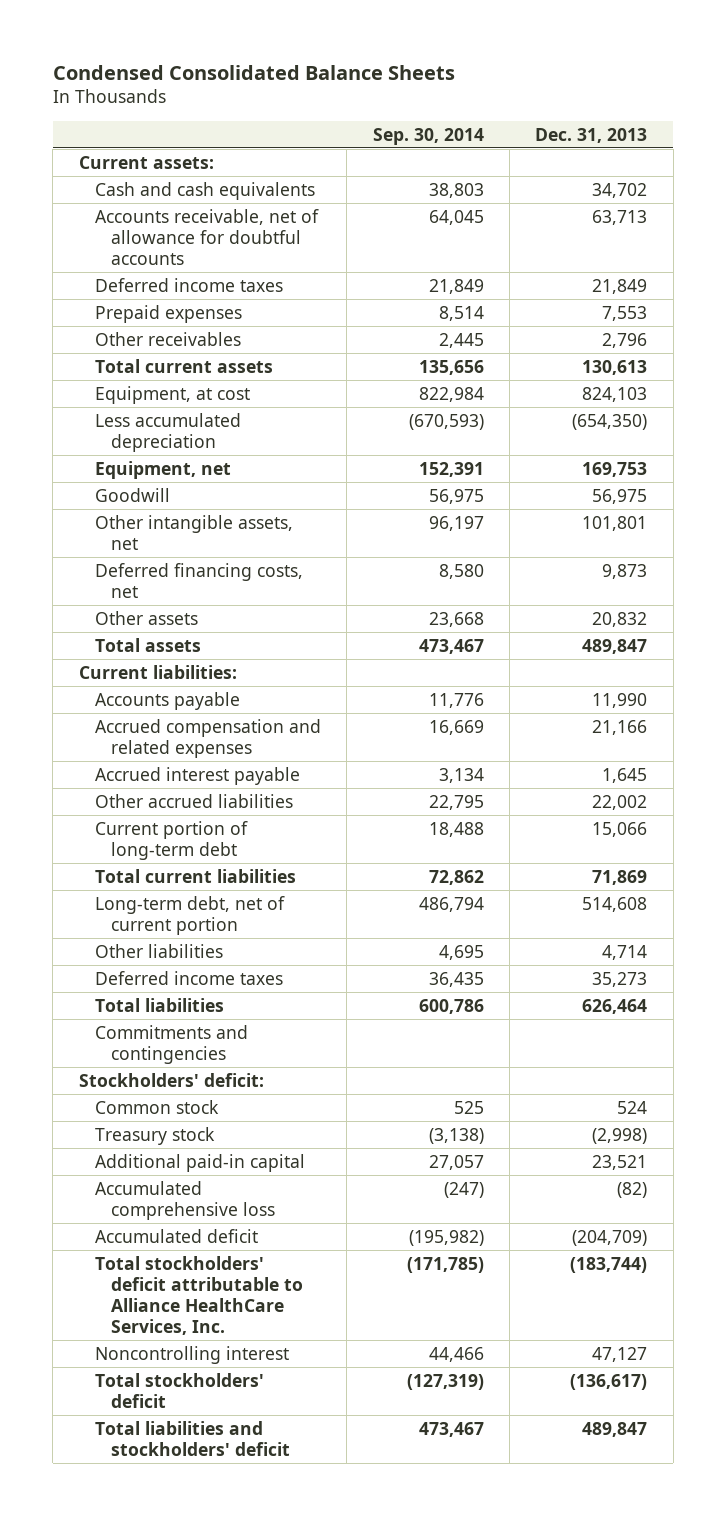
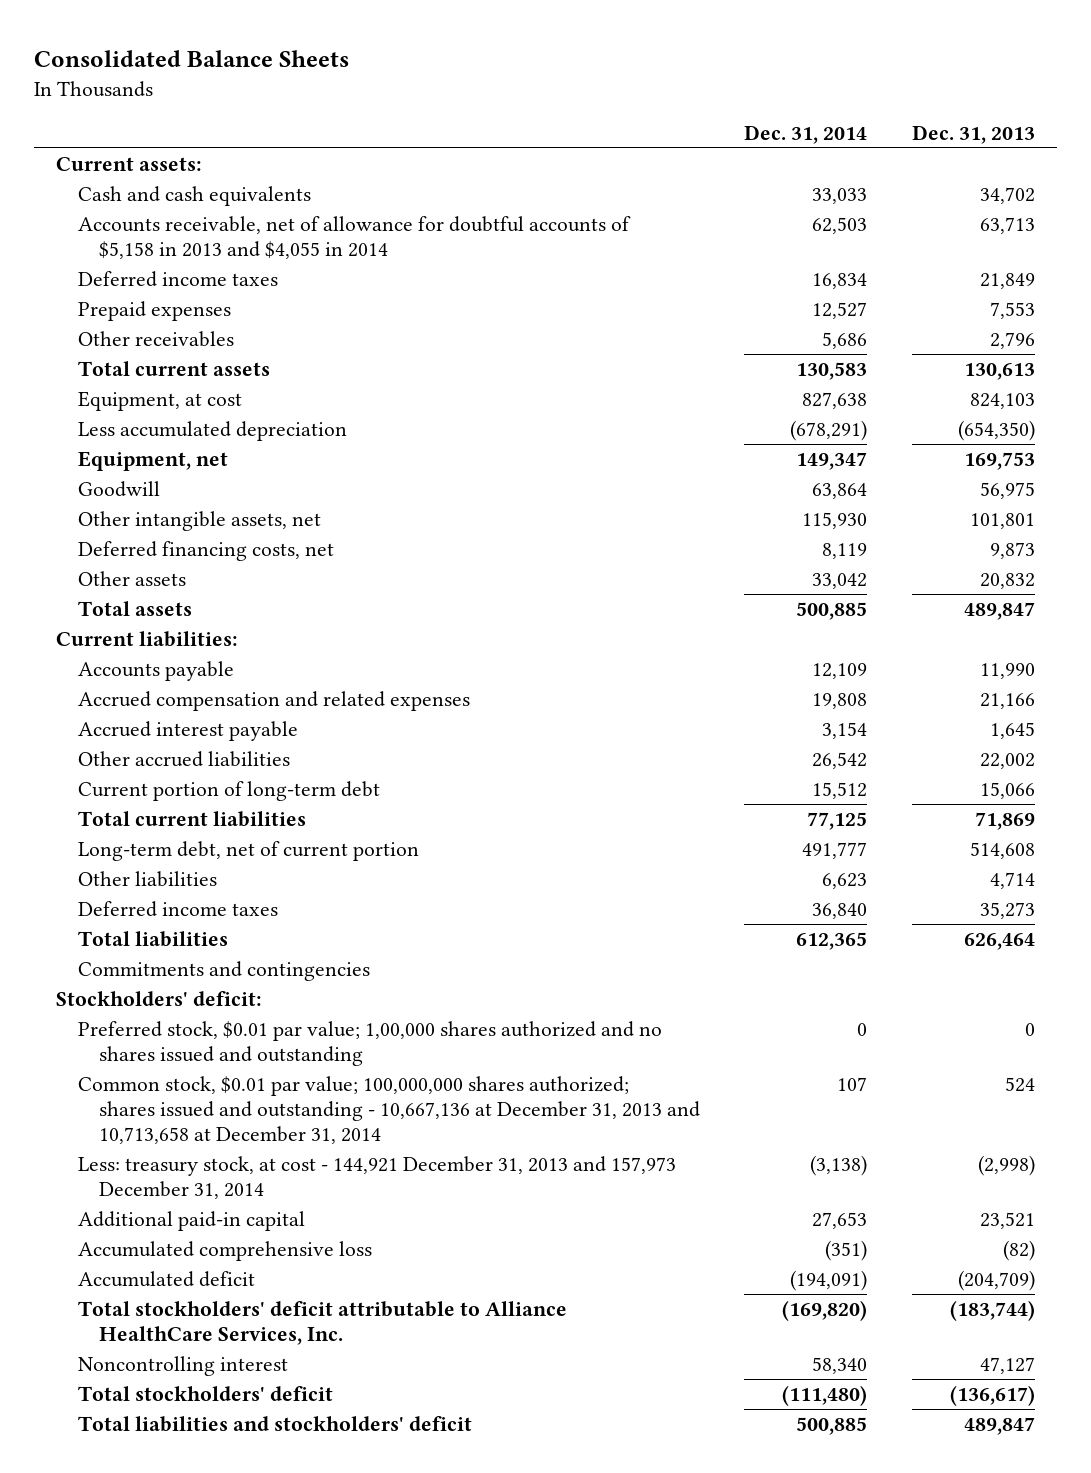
- Condensed Consolidated Balance Sheets
+ Consolidated Balance Sheets
- | Sep. 30, 2014 | Dec. 31, 2013
+ | Dec. 31, 2014 | Dec. 31, 2013
- Accounts receivable, net of allowance for doubtful accounts | 64,045 | 63,713
+ Accounts receivable, net of allowance for doubtful accounts of $5,158 in 2013 and $4,055 in 2014 | 62,503 | 63,713
- Common stock | 525 | 524
- Treasury stock | (3,138) | (2,998)
+ Preferred stock, $0.01 par value; 1,00,000 shares authorized and no shares issued and outstanding | 0 | 0
+ Common stock, $0.01 par value; 100,000,000 shares authorized; shares issued and outstanding - 10,667,136 at December 31, 2013 and 10,713,658 at December 31, 2014 | 107 | 524
+ Less: treasury stock, at cost - 144,921 December 31, 2013 and 157,973 December 31, 2014 | (3,138) | (2,998)

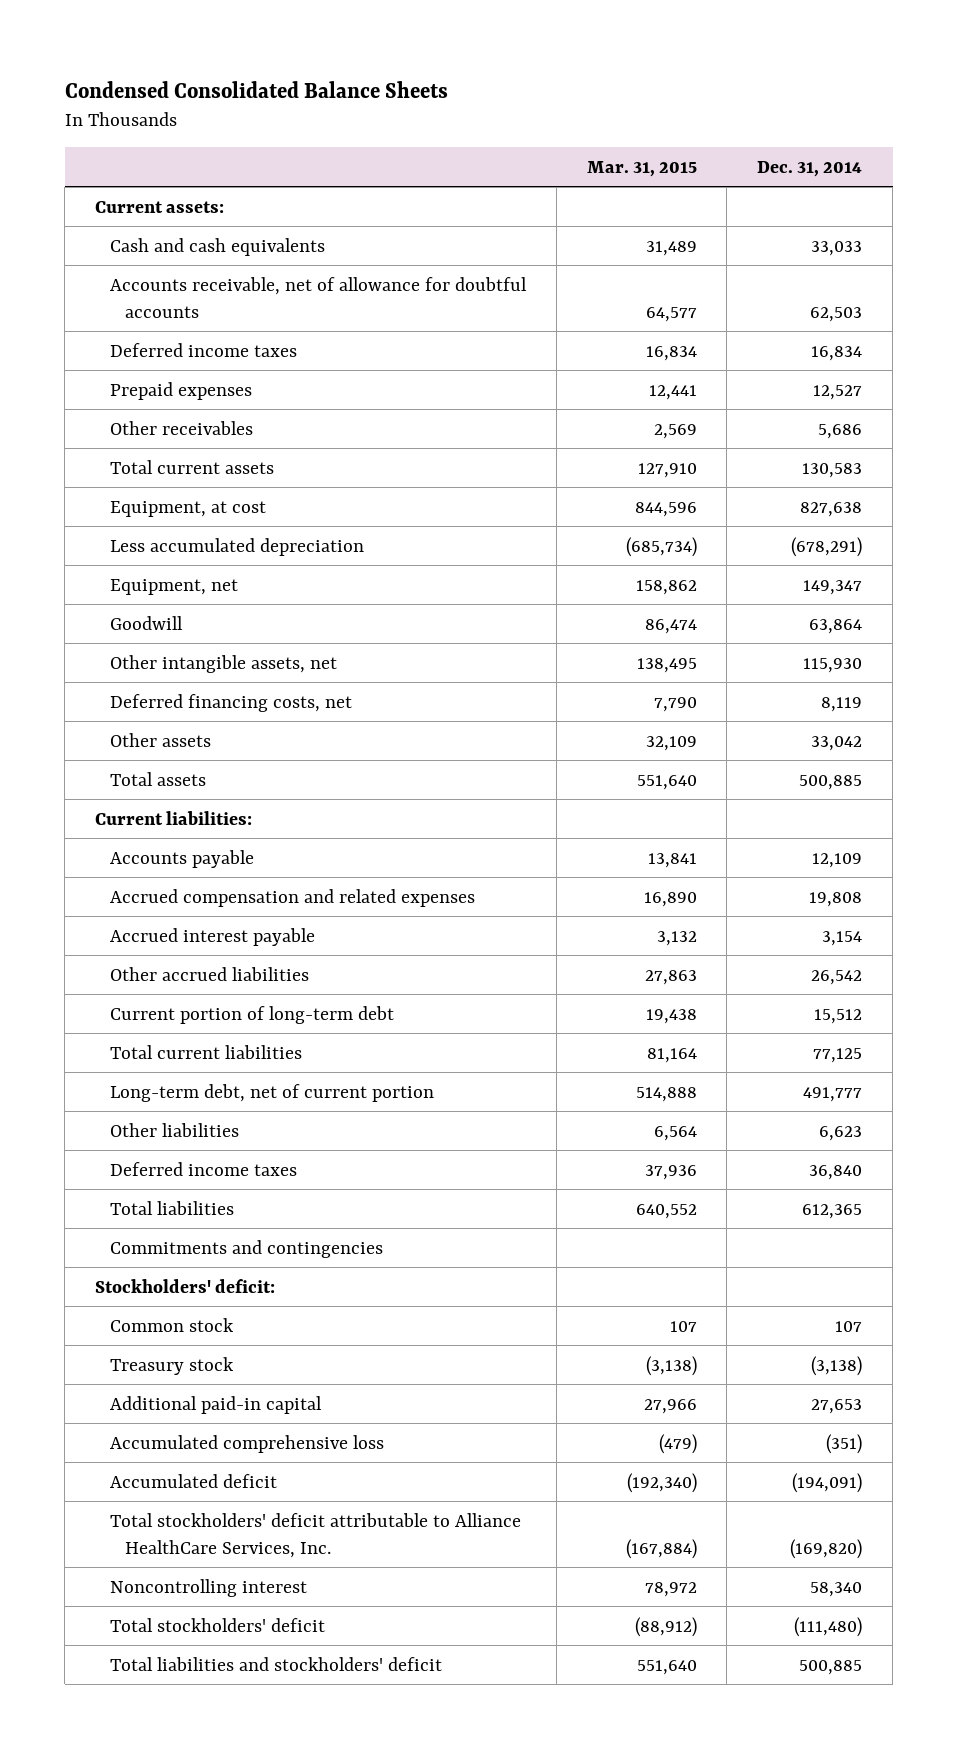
- Consolidated Balance Sheets
+ Condensed Consolidated Balance Sheets
- | Dec. 31, 2014 | Dec. 31, 2013
+ | Mar. 31, 2015 | Dec. 31, 2014
- Accounts receivable, net of allowance for doubtful accounts of $5,158 in 2013 and $4,055 in 2014 | 62,503 | 63,713
+ Accounts receivable, net of allowance for doubtful accounts | 64,577 | 62,503
- Preferred stock, $0.01 par value; 1,00,000 shares authorized and no shares issued and outstanding | 0 | 0
- Common stock, $0.01 par value; 100,000,000 shares authorized; shares issued and outstanding - 10,667,136 at December 31, 2013 and 10,713,658 at December 31, 2014 | 107 | 524
- Less: treasury stock, at cost - 144,921 December 31, 2013 and 157,973 December 31, 2014 | (3,138) | (2,998)
+ Common stock | 107 | 107
+ Treasury stock | (3,138) | (3,138)

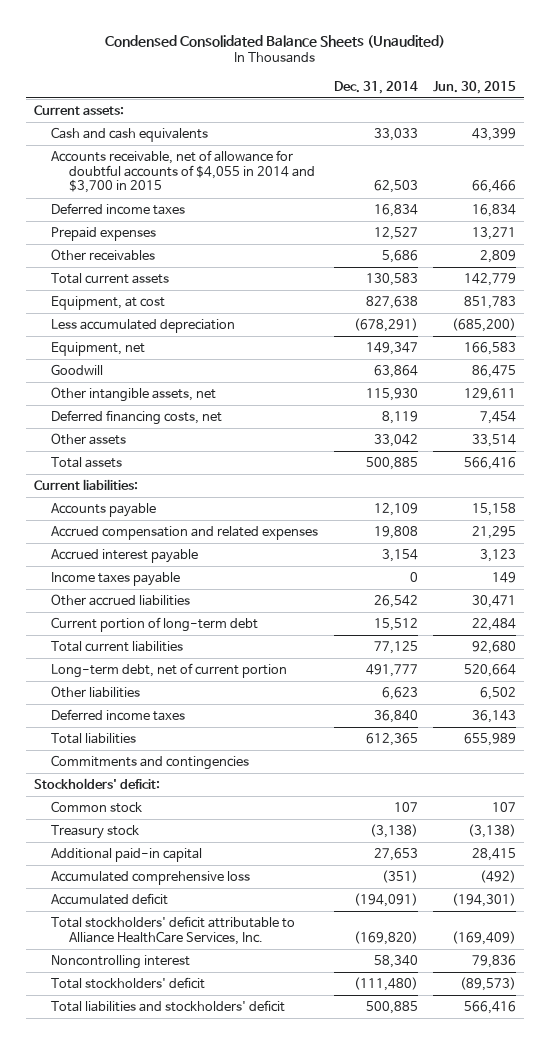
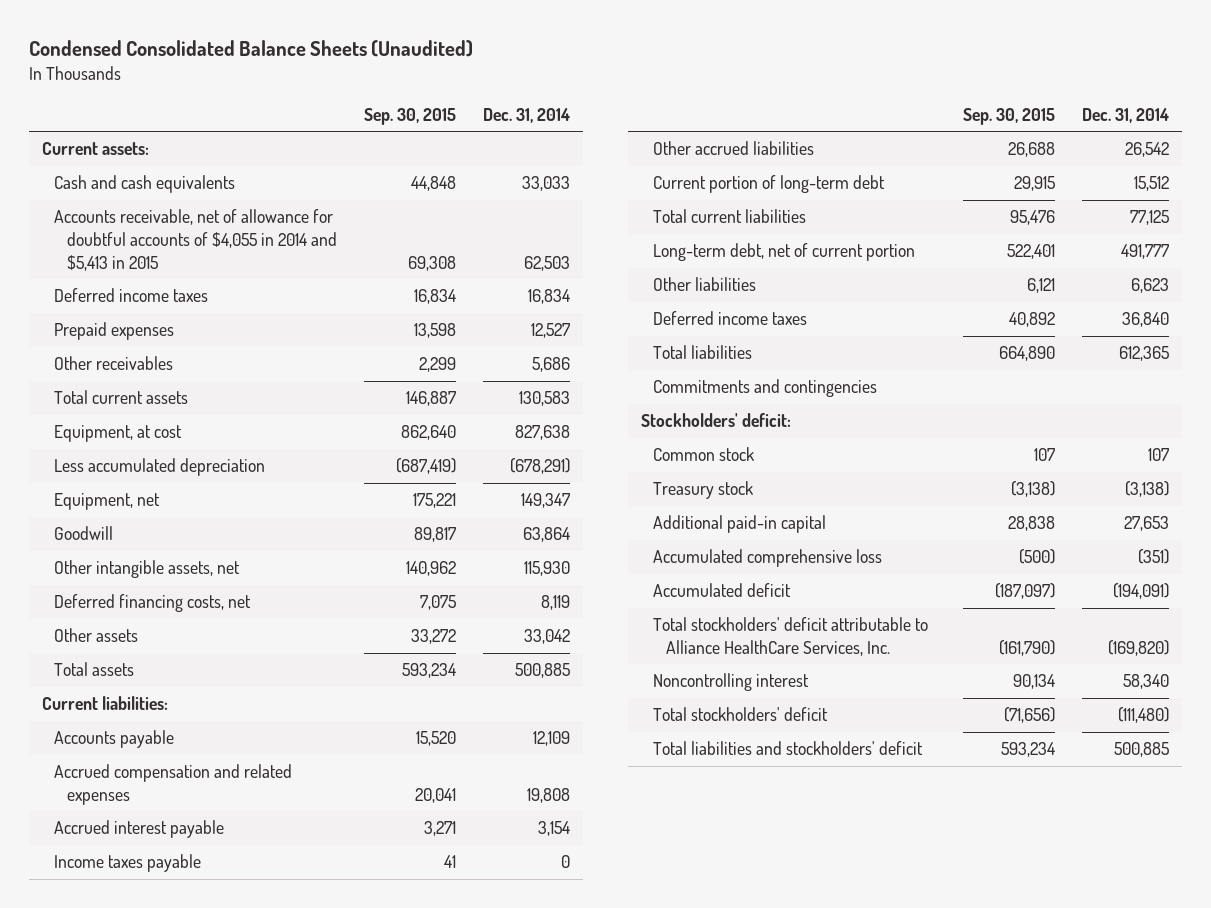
- | Dec. 31, 2014 | Jun. 30, 2015
+ | Sep. 30, 2015 | Dec. 31, 2014
- Accounts receivable, net of allowance for doubtful accounts of $4,055 in 2014 and $3,700 in 2015 | 62,503 | 66,466
+ Accounts receivable, net of allowance for doubtful accounts of $4,055 in 2014 and $5,413 in 2015 | 69,308 | 62,503

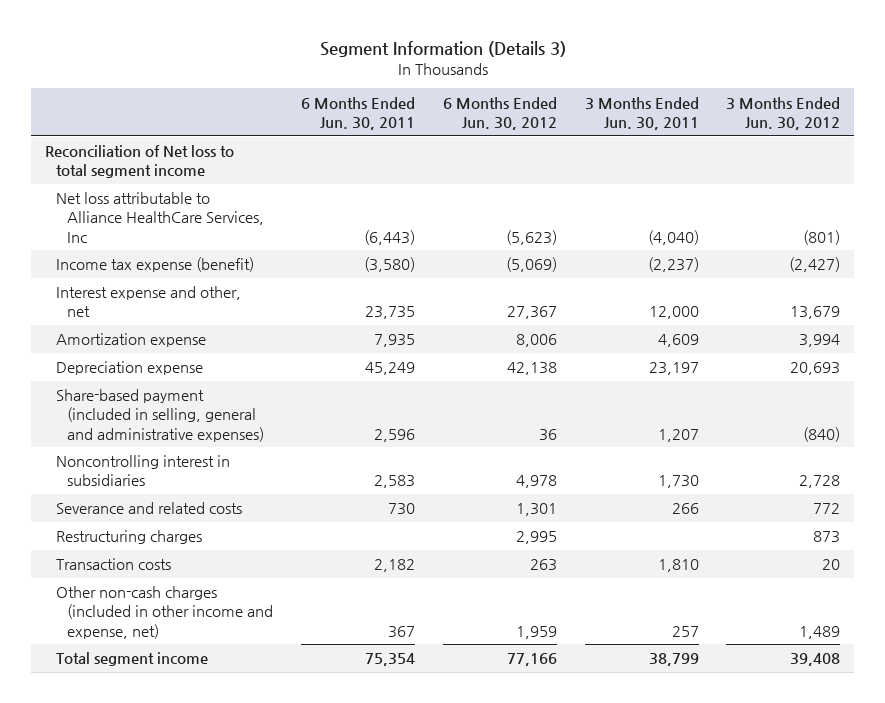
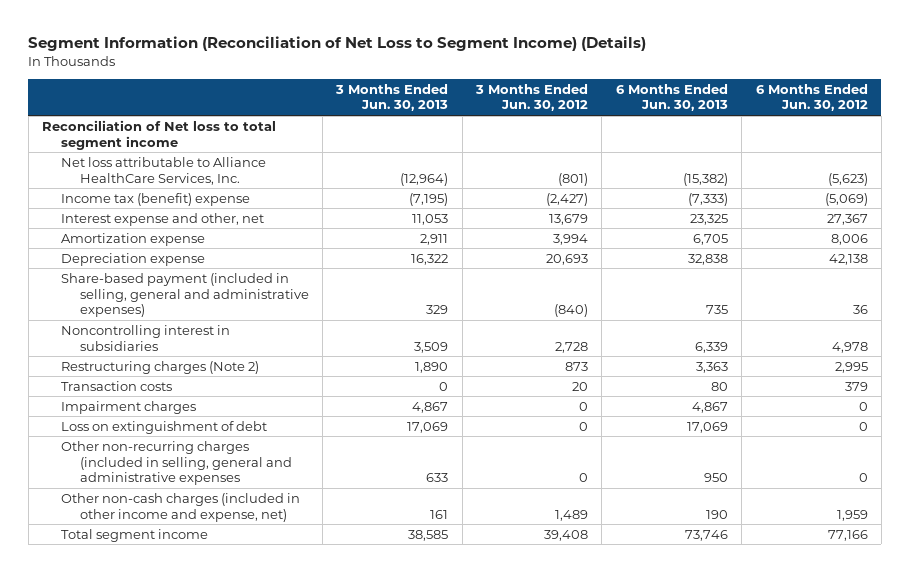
- Segment Information (Details 3)
+ Segment Information (Reconciliation of Net Loss to Segment Income) (Details)
- | 6 Months Ended Jun. 30, 2011 | 6 Months Ended Jun. 30, 2012 | 3 Months Ended Jun. 30, 2011 | 3 Months Ended Jun. 30, 2012
+ | 3 Months Ended Jun. 30, 2013 | 3 Months Ended Jun. 30, 2012 | 6 Months Ended Jun. 30, 2013 | 6 Months Ended Jun. 30, 2012
- Net loss attributable to Alliance HealthCare Services, Inc | (6,443) | (5,623) | (4,040) | (801)
- Income tax expense (benefit) | (3,580) | (5,069) | (2,237) | (2,427)
+ Net loss attributable to Alliance HealthCare Services, Inc. | (12,964) | (801) | (15,382) | (5,623)
+ Income tax (benefit) expense | (7,195) | (2,427) | (7,333) | (5,069)
- Severance and related costs | 730 | 1,301 | 266 | 772
- Restructuring charges | | 2,995 | | 873
- Transaction costs | 2,182 | 263 | 1,810 | 20
+ Restructuring charges (Note 2) | 1,890 | 873 | 3,363 | 2,995
+ Transaction costs | 0 | 20 | 80 | 379
+ Impairment charges | 4,867 | 0 | 4,867 | 0
+ Loss on extinguishment of debt | 17,069 | 0 | 17,069 | 0
+ Other non-recurring charges (included in selling, general and administrative expenses | 633 | 0 | 950 | 0

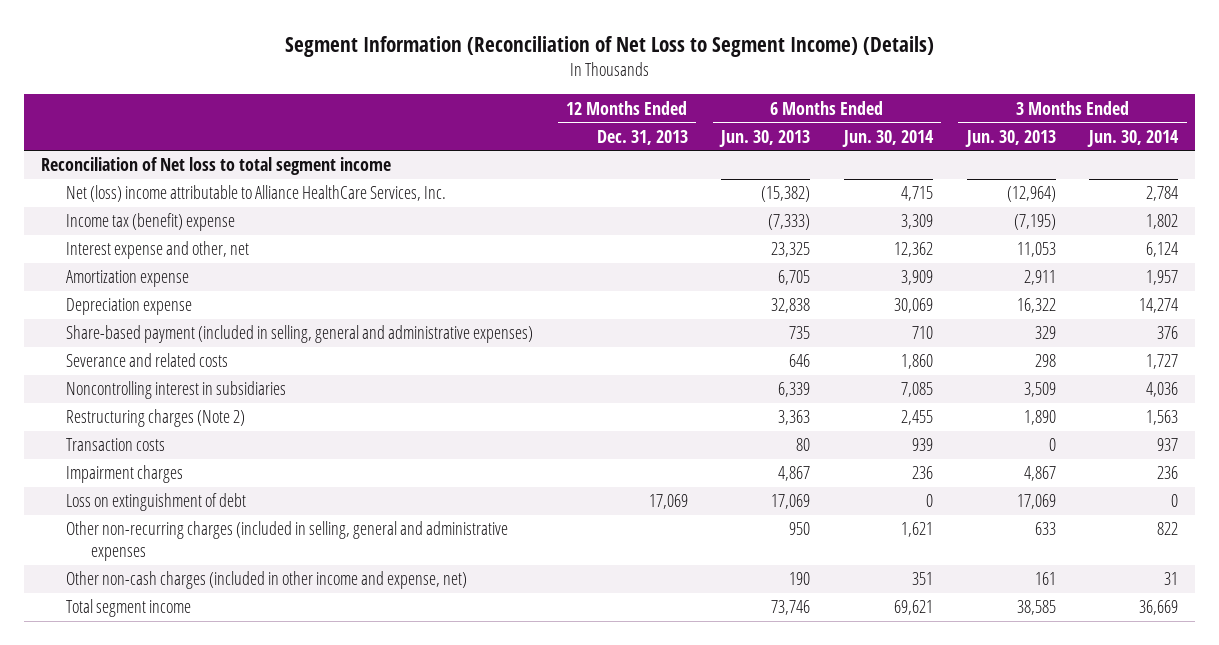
- | 3 Months Ended Jun. 30, 2013 | 3 Months Ended Jun. 30, 2012 | 6 Months Ended Jun. 30, 2013 | 6 Months Ended Jun. 30, 2012
+ | 12 Months Ended Dec. 31, 2013 | 6 Months Ended Jun. 30, 2013 | 6 Months Ended Jun. 30, 2014 | 3 Months Ended Jun. 30, 2013 | 3 Months Ended Jun. 30, 2014
- Net loss attributable to Alliance HealthCare Services, Inc. | (12,964) | (801) | (15,382) | (5,623)
+ Net (loss) income attributable to Alliance HealthCare Services, Inc. | | (15,382) | 4,715 | (12,964) | 2,784
+ Severance and related costs | | 646 | 1,860 | 298 | 1,727

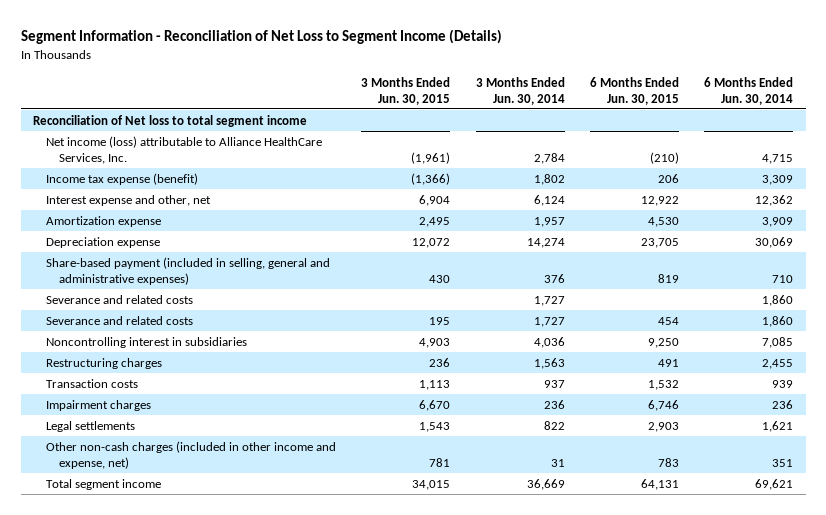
- Segment Information (Reconciliation of Net Loss to Segment Income) (Details)
+ Segment Information - Reconciliation of Net Loss to Segment Income (Details)
- | 12 Months Ended Dec. 31, 2013 | 6 Months Ended Jun. 30, 2013 | 6 Months Ended Jun. 30, 2014 | 3 Months Ended Jun. 30, 2013 | 3 Months Ended Jun. 30, 2014
+ | 3 Months Ended Jun. 30, 2015 | 3 Months Ended Jun. 30, 2014 | 6 Months Ended Jun. 30, 2015 | 6 Months Ended Jun. 30, 2014
- Net (loss) income attributable to Alliance HealthCare Services, Inc. | | (15,382) | 4,715 | (12,964) | 2,784
- Income tax (benefit) expense | | (7,333) | 3,309 | (7,195) | 1,802
+ Net income (loss) attributable to Alliance HealthCare Services, Inc. | (1,961) | 2,784 | (210) | 4,715
+ Income tax expense (benefit) | (1,366) | 1,802 | 206 | 3,309
+ Severance and related costs | 195 | 1,727 | 454 | 1,860
- Restructuring charges (Note 2) | | 3,363 | 2,455 | 1,890 | 1,563
+ Restructuring charges | 236 | 1,563 | 491 | 2,455
- Loss on extinguishment of debt | 17,069 | 17,069 | 0 | 17,069 | 0
- Other non-recurring charges (included in selling, general and administrative expenses | | 950 | 1,621 | 633 | 822
+ Legal settlements | 1,543 | 822 | 2,903 | 1,621

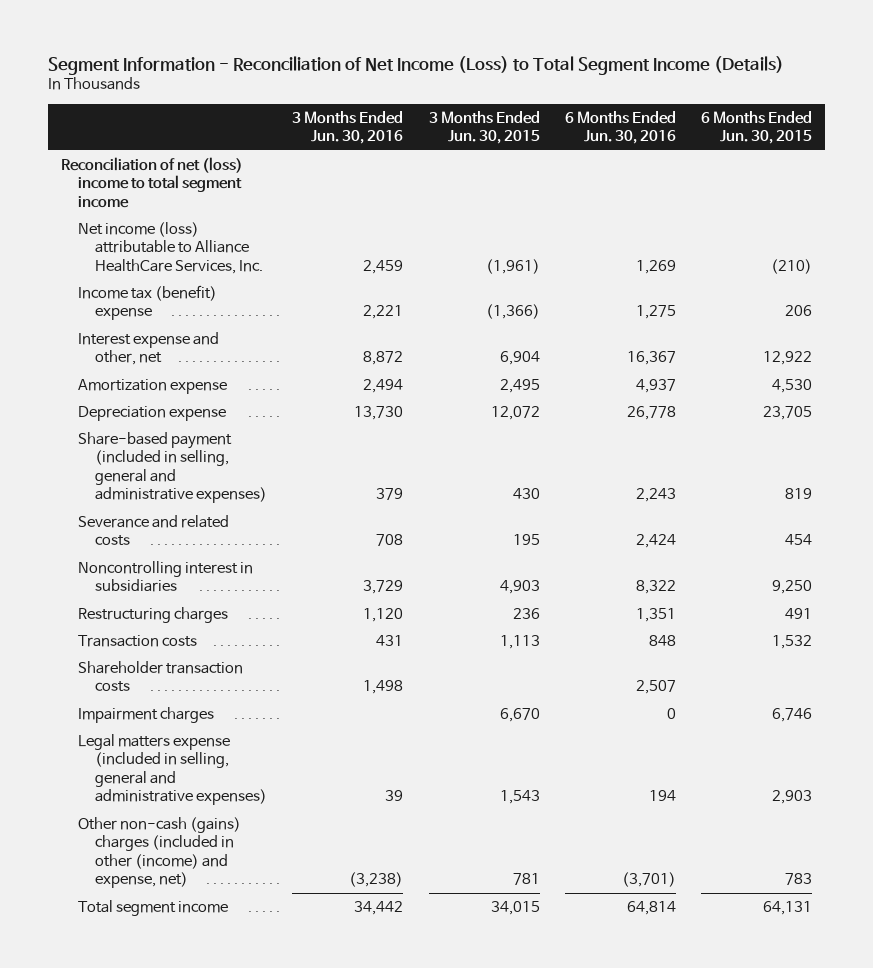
- Segment Information - Reconciliation of Net Loss to Segment Income (Details)
+ Segment Information - Reconciliation of Net Income (Loss) to Total Segment Income (Details)
- | 3 Months Ended Jun. 30, 2015 | 3 Months Ended Jun. 30, 2014 | 6 Months Ended Jun. 30, 2015 | 6 Months Ended Jun. 30, 2014
+ | 3 Months Ended Jun. 30, 2016 | 3 Months Ended Jun. 30, 2015 | 6 Months Ended Jun. 30, 2016 | 6 Months Ended Jun. 30, 2015
- Reconciliation of Net loss to total segment income
+ Reconciliation of net (loss) income to total segment income
- Income tax expense (benefit) | (1,366) | 1,802 | 206 | 3,309
+ Income tax (benefit) expense | 2,221 | (1,366) | 1,275 | 206
- Severance and related costs | | 1,727 | | 1,860
+ Shareholder transaction costs | 1,498 | | 2,507 |
- Legal settlements | 1,543 | 822 | 2,903 | 1,621
- Other non-cash charges (included in other income and expense, net) | 781 | 31 | 783 | 351
+ Legal matters expense (included in selling, general and administrative expenses) | 39 | 1,543 | 194 | 2,903
+ Other non-cash (gains) charges (included in other (income) and expense, net) | (3,238) | 781 | (3,701) | 783

